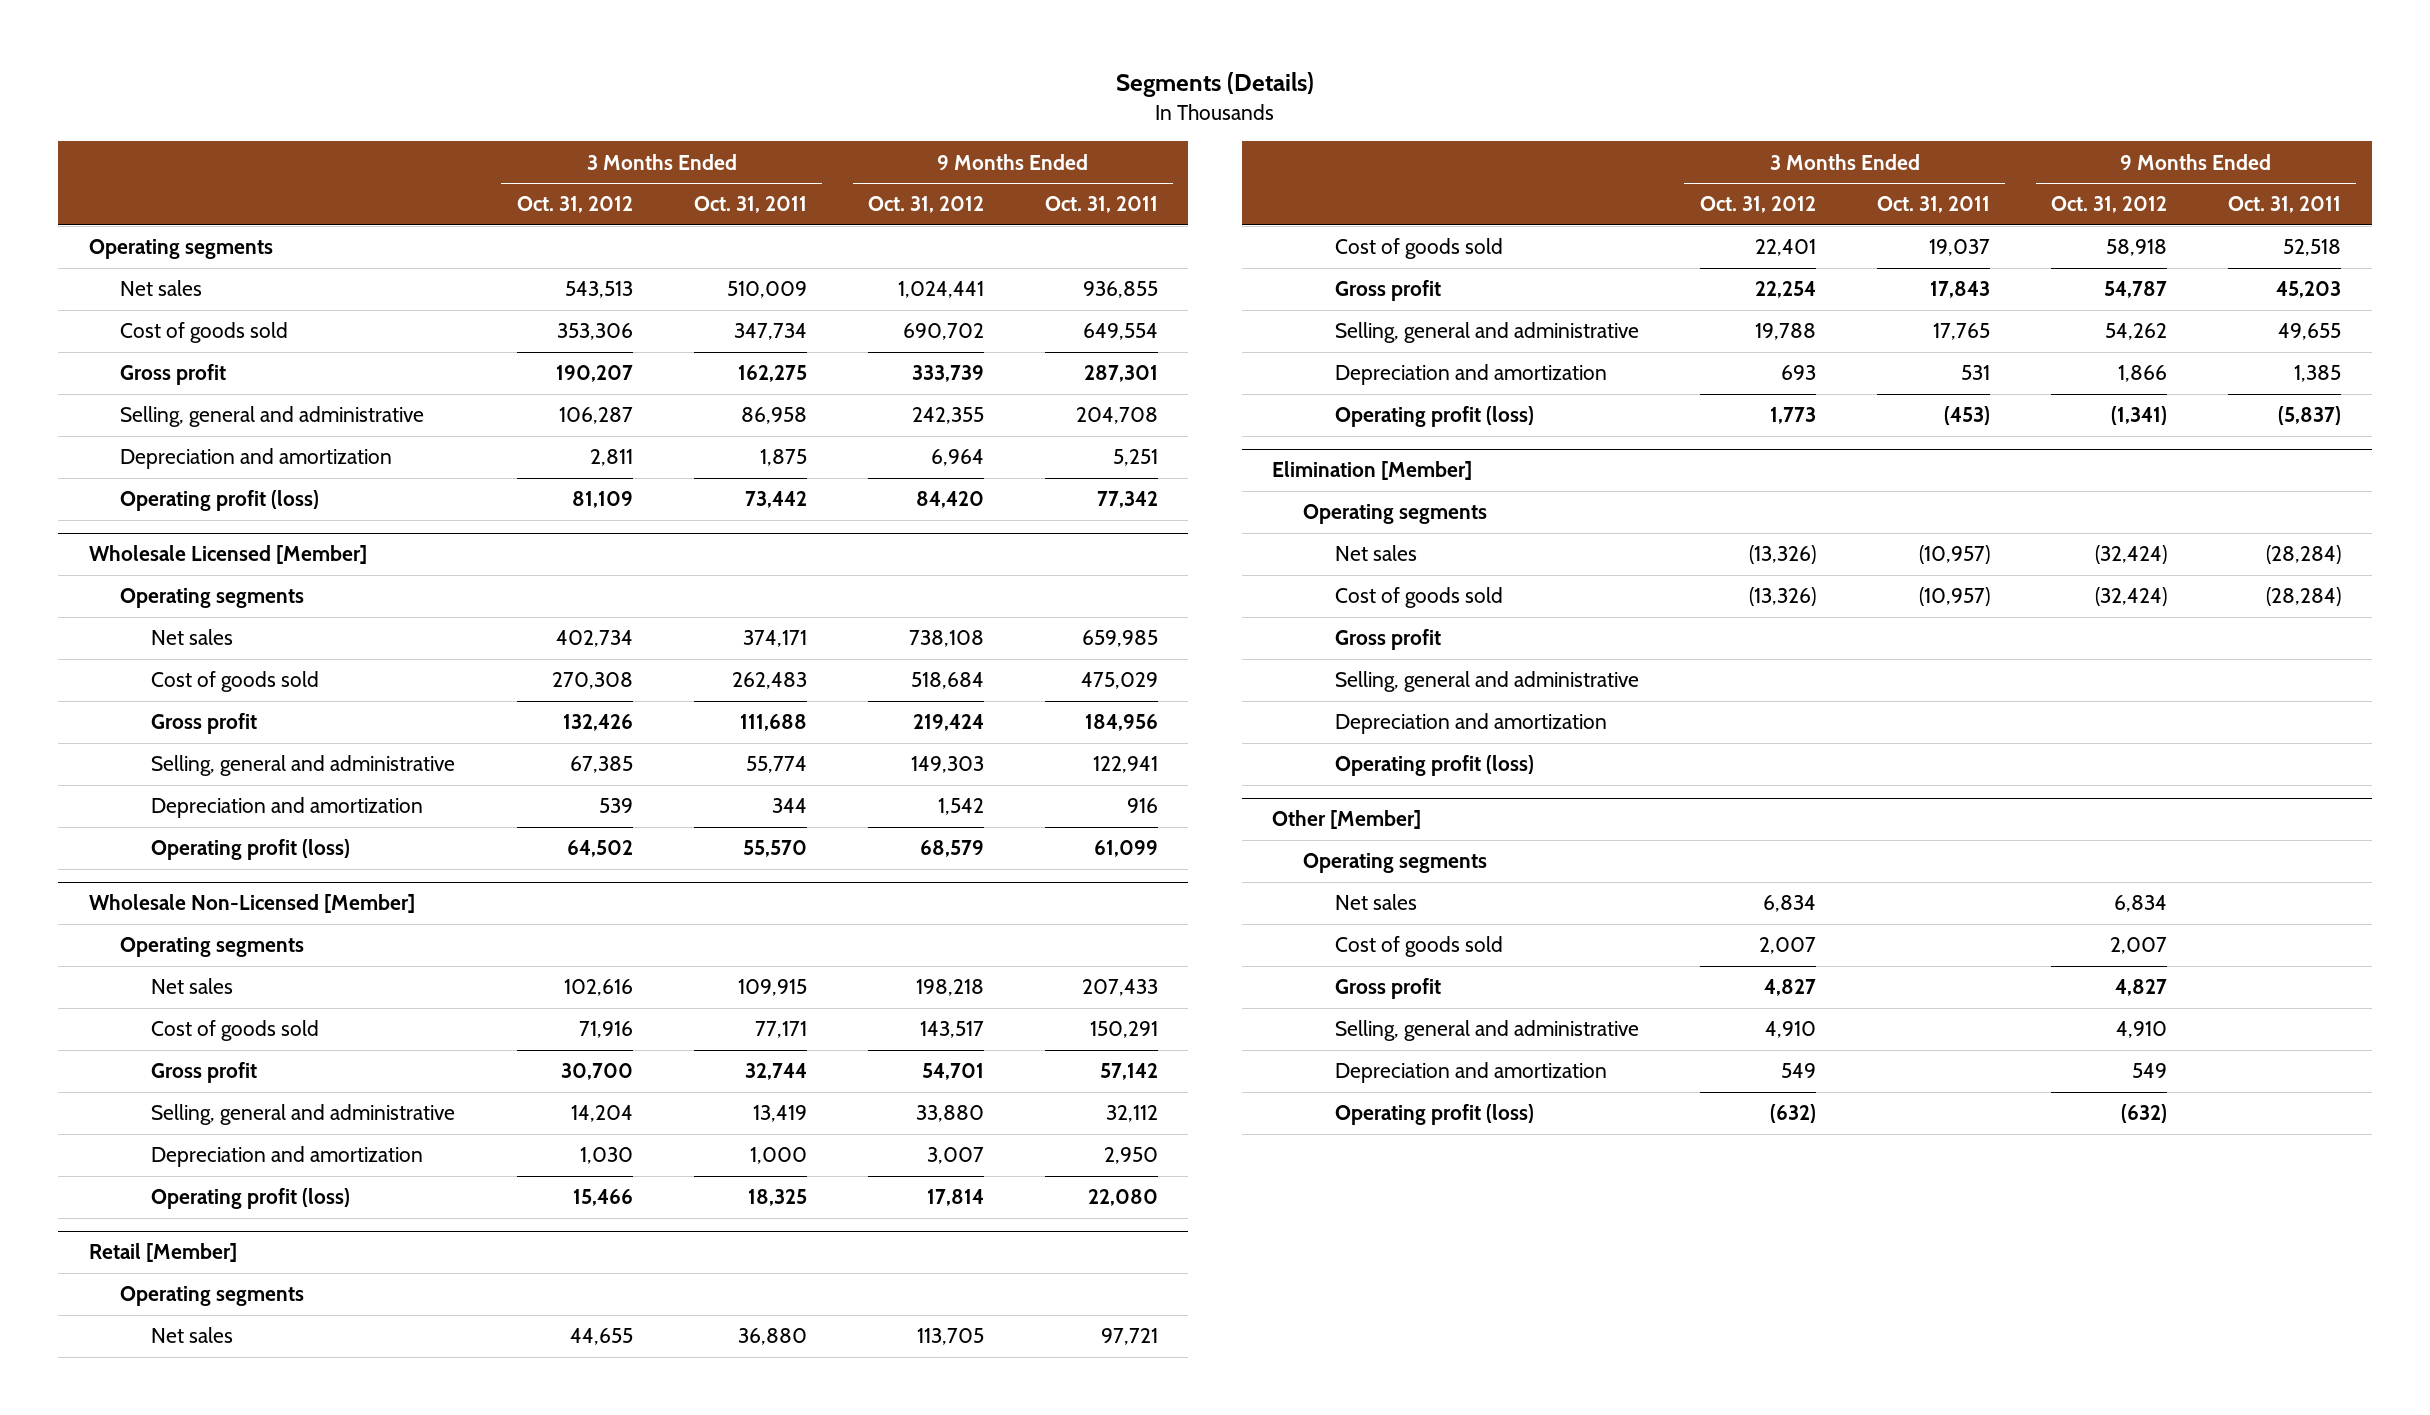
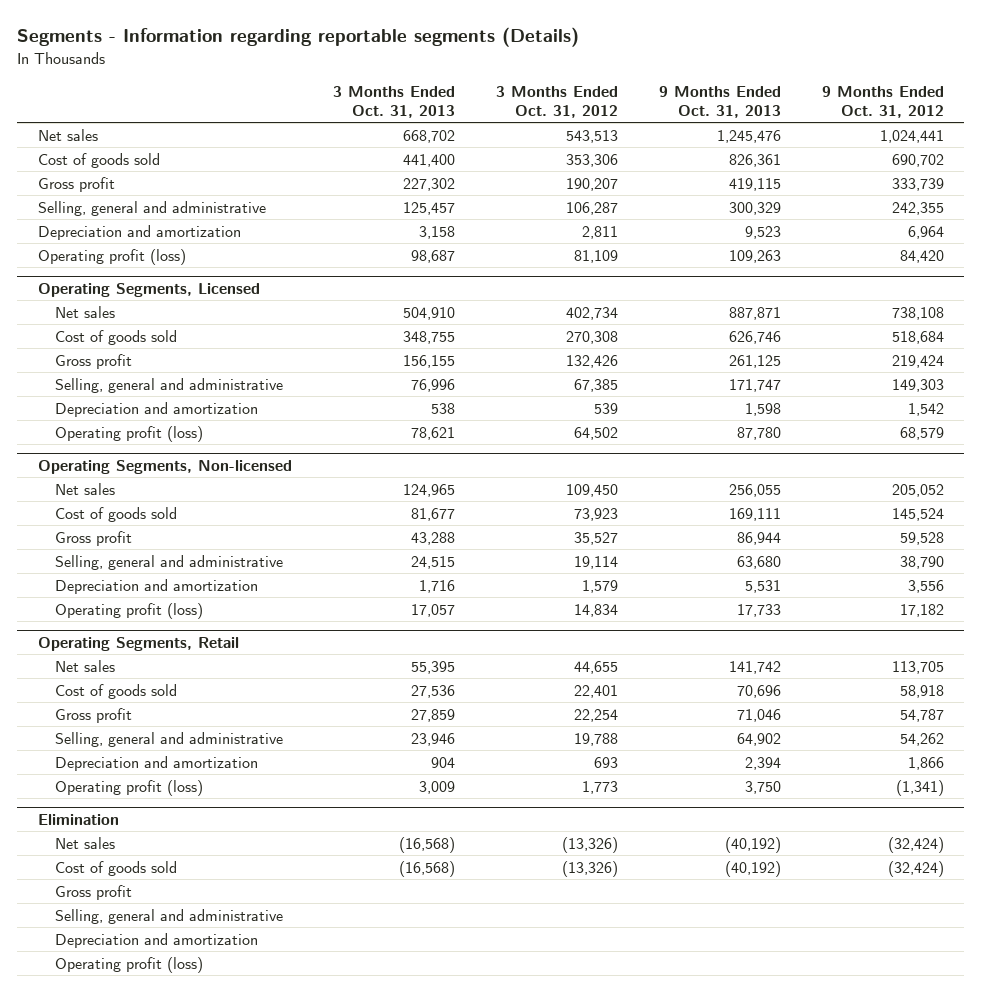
- Segments (Details)
+ Segments - Information regarding reportable segments (Details)
- | 3 Months Ended Oct. 31, 2012 | 3 Months Ended Oct. 31, 2011 | 9 Months Ended Oct. 31, 2012 | 9 Months Ended Oct. 31, 2011
+ | 3 Months Ended Oct. 31, 2013 | 3 Months Ended Oct. 31, 2012 | 9 Months Ended Oct. 31, 2013 | 9 Months Ended Oct. 31, 2012
- Operating segments
- Wholesale Licensed [Member]
- Operating segments
+ Operating Segments, Licensed
- Wholesale Non-Licensed [Member]
- Operating segments
- Net sales | 102,616 | 109,915 | 198,218 | 207,433
- Cost of goods sold | 71,916 | 77,171 | 143,517 | 150,291
- Gross profit | 30,700 | 32,744 | 54,701 | 57,142
- Selling, general and administrative | 14,204 | 13,419 | 33,880 | 32,112
- Depreciation and amortization | 1,030 | 1,000 | 3,007 | 2,950
- Operating profit (loss) | 15,466 | 18,325 | 17,814 | 22,080
- Retail [Member]
- Operating segments
+ Operating Segments, Non-licensed
+ Net sales | 124,965 | 109,450 | 256,055 | 205,052
+ Cost of goods sold | 81,677 | 73,923 | 169,111 | 145,524
+ Gross profit | 43,288 | 35,527 | 86,944 | 59,528
+ Selling, general and administrative | 24,515 | 19,114 | 63,680 | 38,790
+ Depreciation and amortization | 1,716 | 1,579 | 5,531 | 3,556
+ Operating profit (loss) | 17,057 | 14,834 | 17,733 | 17,182
+ Operating Segments, Retail
- Elimination [Member]
- Operating segments
+ Elimination
- Other [Member]
- Operating segments
- Net sales | 6,834 | | 6,834 |
- Cost of goods sold | 2,007 | | 2,007 |
- Gross profit | 4,827 | | 4,827 |
- Selling, general and administrative | 4,910 | | 4,910 |
- Depreciation and amortization | 549 | | 549 |
- Operating profit (loss) | (632) | | (632) |

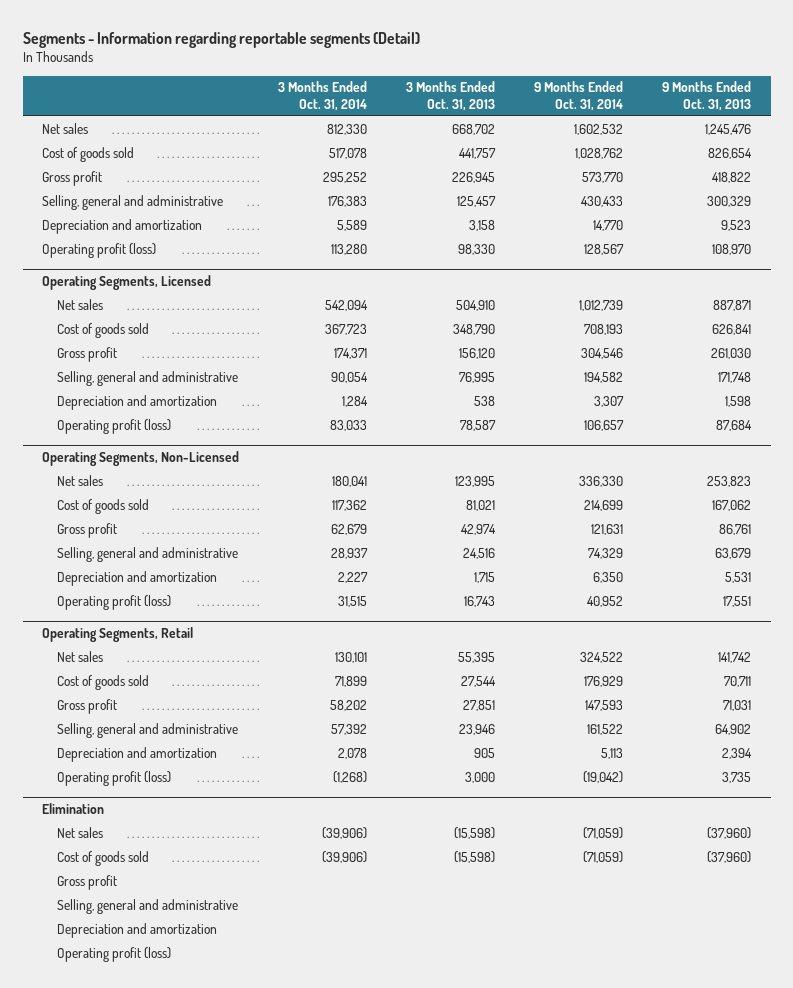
- Segments - Information regarding reportable segments (Details)
+ Segments - Information regarding reportable segments (Detail)
- | 3 Months Ended Oct. 31, 2013 | 3 Months Ended Oct. 31, 2012 | 9 Months Ended Oct. 31, 2013 | 9 Months Ended Oct. 31, 2012
+ | 3 Months Ended Oct. 31, 2014 | 3 Months Ended Oct. 31, 2013 | 9 Months Ended Oct. 31, 2014 | 9 Months Ended Oct. 31, 2013
- Cost of goods sold | 441,400 | 353,306 | 826,361 | 690,702
- Gross profit | 227,302 | 190,207 | 419,115 | 333,739
+ Cost of goods sold | 517,078 | 441,757 | 1,028,762 | 826,654
+ Gross profit | 295,252 | 226,945 | 573,770 | 418,822
- Operating profit (loss) | 98,687 | 81,109 | 109,263 | 84,420
+ Operating profit (loss) | 113,280 | 98,330 | 128,567 | 108,970
@ Operating Segments, Licensed
- Cost of goods sold | 348,755 | 270,308 | 626,746 | 518,684
- Gross profit | 156,155 | 132,426 | 261,125 | 219,424
- Selling, general and administrative | 76,996 | 67,385 | 171,747 | 149,303
+ Cost of goods sold | 367,723 | 348,790 | 708,193 | 626,841
+ Gross profit | 174,371 | 156,120 | 304,546 | 261,030
+ Selling, general and administrative | 90,054 | 76,995 | 194,582 | 171,748
- Operating profit (loss) | 78,621 | 64,502 | 87,780 | 68,579
- Operating Segments, Non-licensed
- Net sales | 124,965 | 109,450 | 256,055 | 205,052
- Cost of goods sold | 81,677 | 73,923 | 169,111 | 145,524
- Gross profit | 43,288 | 35,527 | 86,944 | 59,528
- Selling, general and administrative | 24,515 | 19,114 | 63,680 | 38,790
- Depreciation and amortization | 1,716 | 1,579 | 5,531 | 3,556
- Operating profit (loss) | 17,057 | 14,834 | 17,733 | 17,182
@ Operating Segments, Licensed
+ Operating profit (loss) | 83,033 | 78,587 | 106,657 | 87,684
+ Operating Segments, Non-Licensed
+ Net sales | 180,041 | 123,995 | 336,330 | 253,823
+ Cost of goods sold | 117,362 | 81,021 | 214,699 | 167,062
+ Gross profit | 62,679 | 42,974 | 121,631 | 86,761
+ Selling, general and administrative | 28,937 | 24,516 | 74,329 | 63,679
+ Depreciation and amortization | 2,227 | 1,715 | 6,350 | 5,531
+ Operating profit (loss) | 31,515 | 16,743 | 40,952 | 17,551
@ Operating Segments, Retail
- Cost of goods sold | 27,536 | 22,401 | 70,696 | 58,918
- Gross profit | 27,859 | 22,254 | 71,046 | 54,787
+ Cost of goods sold | 71,899 | 27,544 | 176,929 | 70,711
+ Gross profit | 58,202 | 27,851 | 147,593 | 71,031
- Depreciation and amortization | 904 | 693 | 2,394 | 1,866
- Operating profit (loss) | 3,009 | 1,773 | 3,750 | (1,341)
+ Depreciation and amortization | 2,078 | 905 | 5,113 | 2,394
+ Operating profit (loss) | (1,268) | 3,000 | (19,042) | 3,735
@ Elimination
- Net sales | (16,568) | (13,326) | (40,192) | (32,424)
- Cost of goods sold | (16,568) | (13,326) | (40,192) | (32,424)
+ Net sales | (39,906) | (15,598) | (71,059) | (37,960)
+ Cost of goods sold | (39,906) | (15,598) | (71,059) | (37,960)

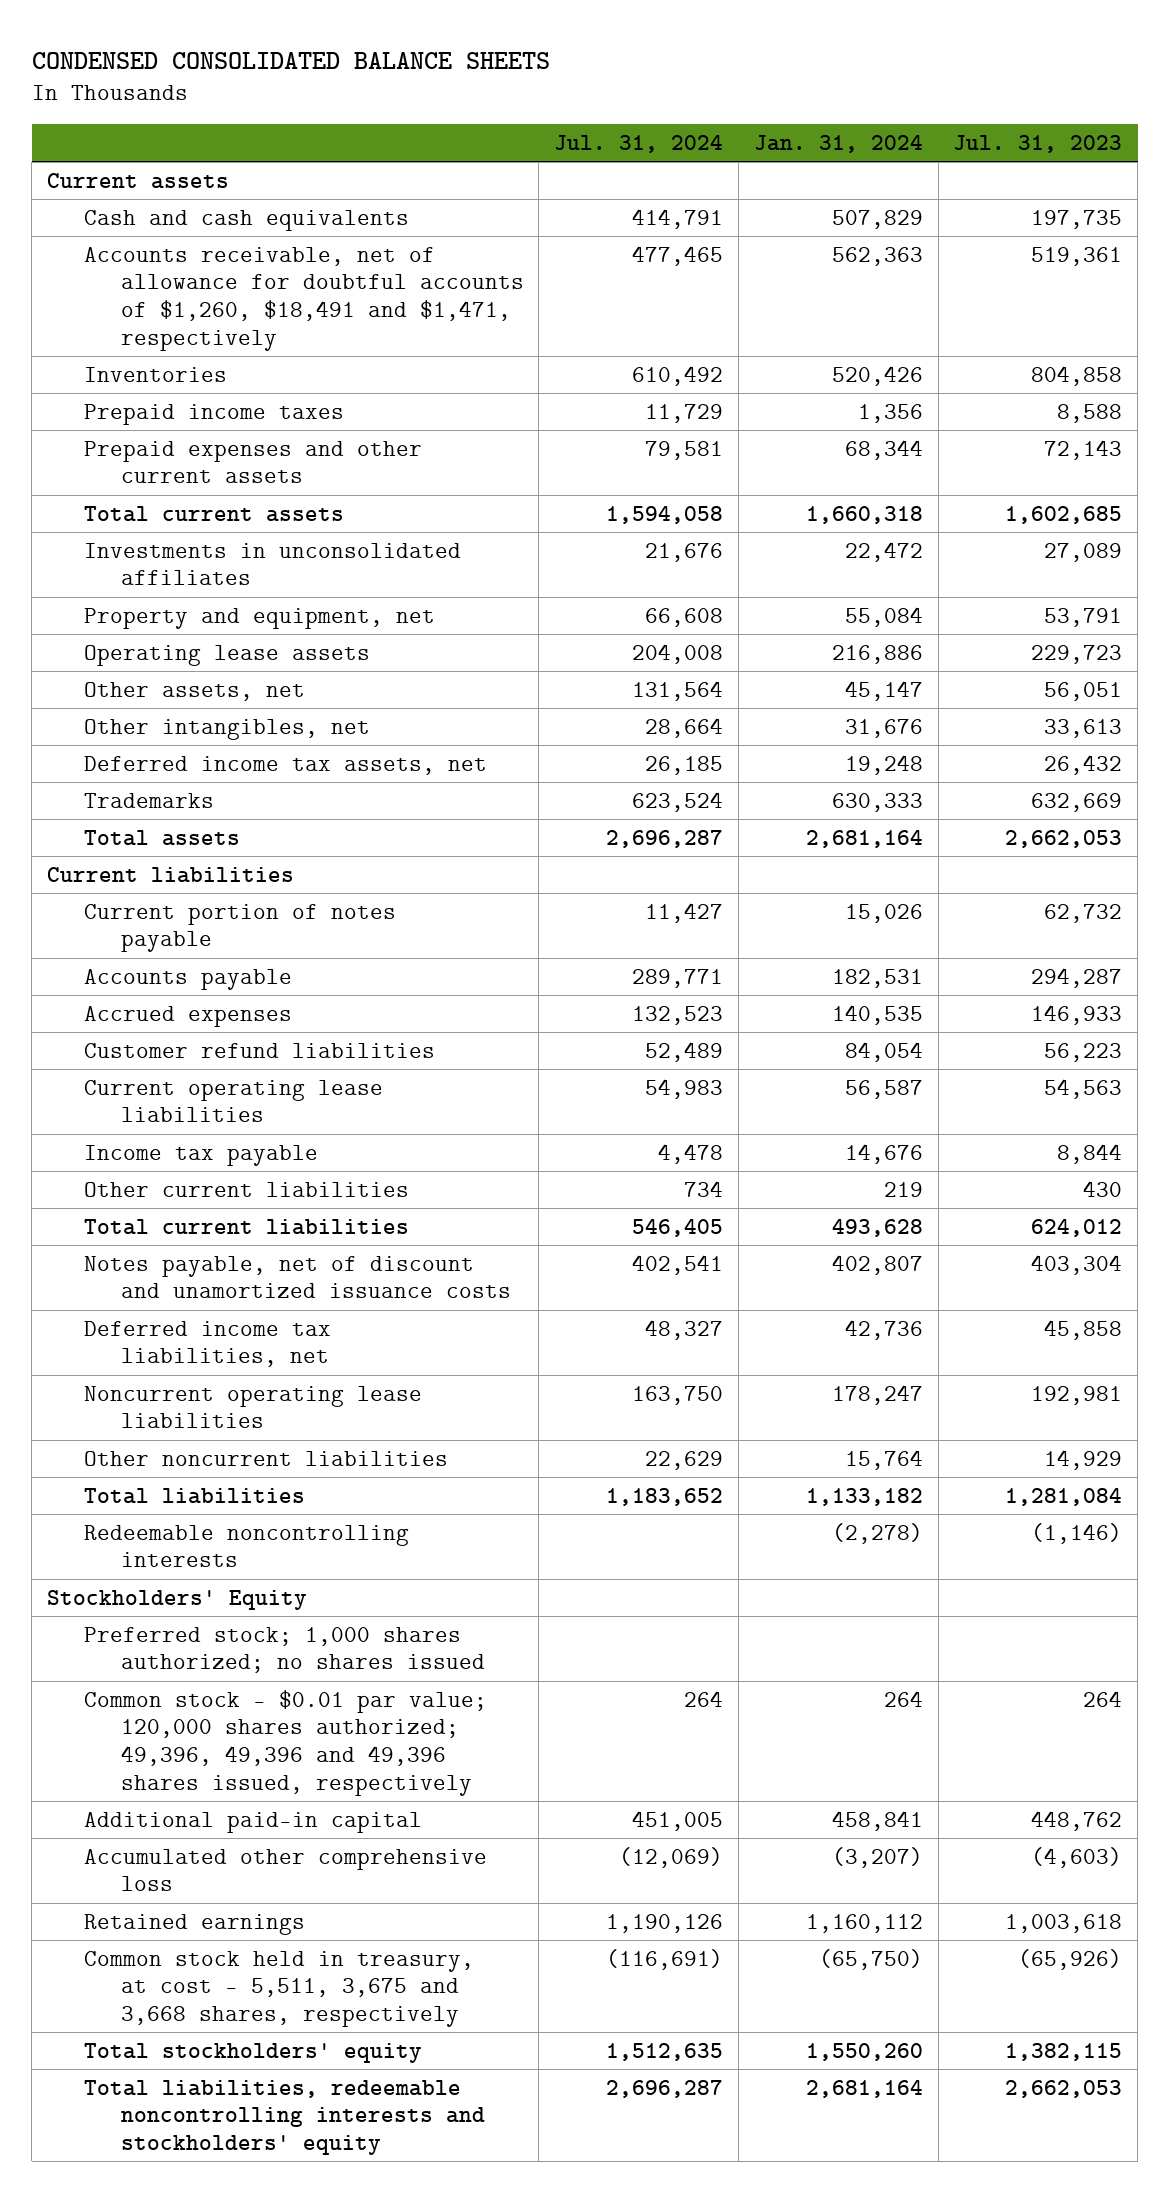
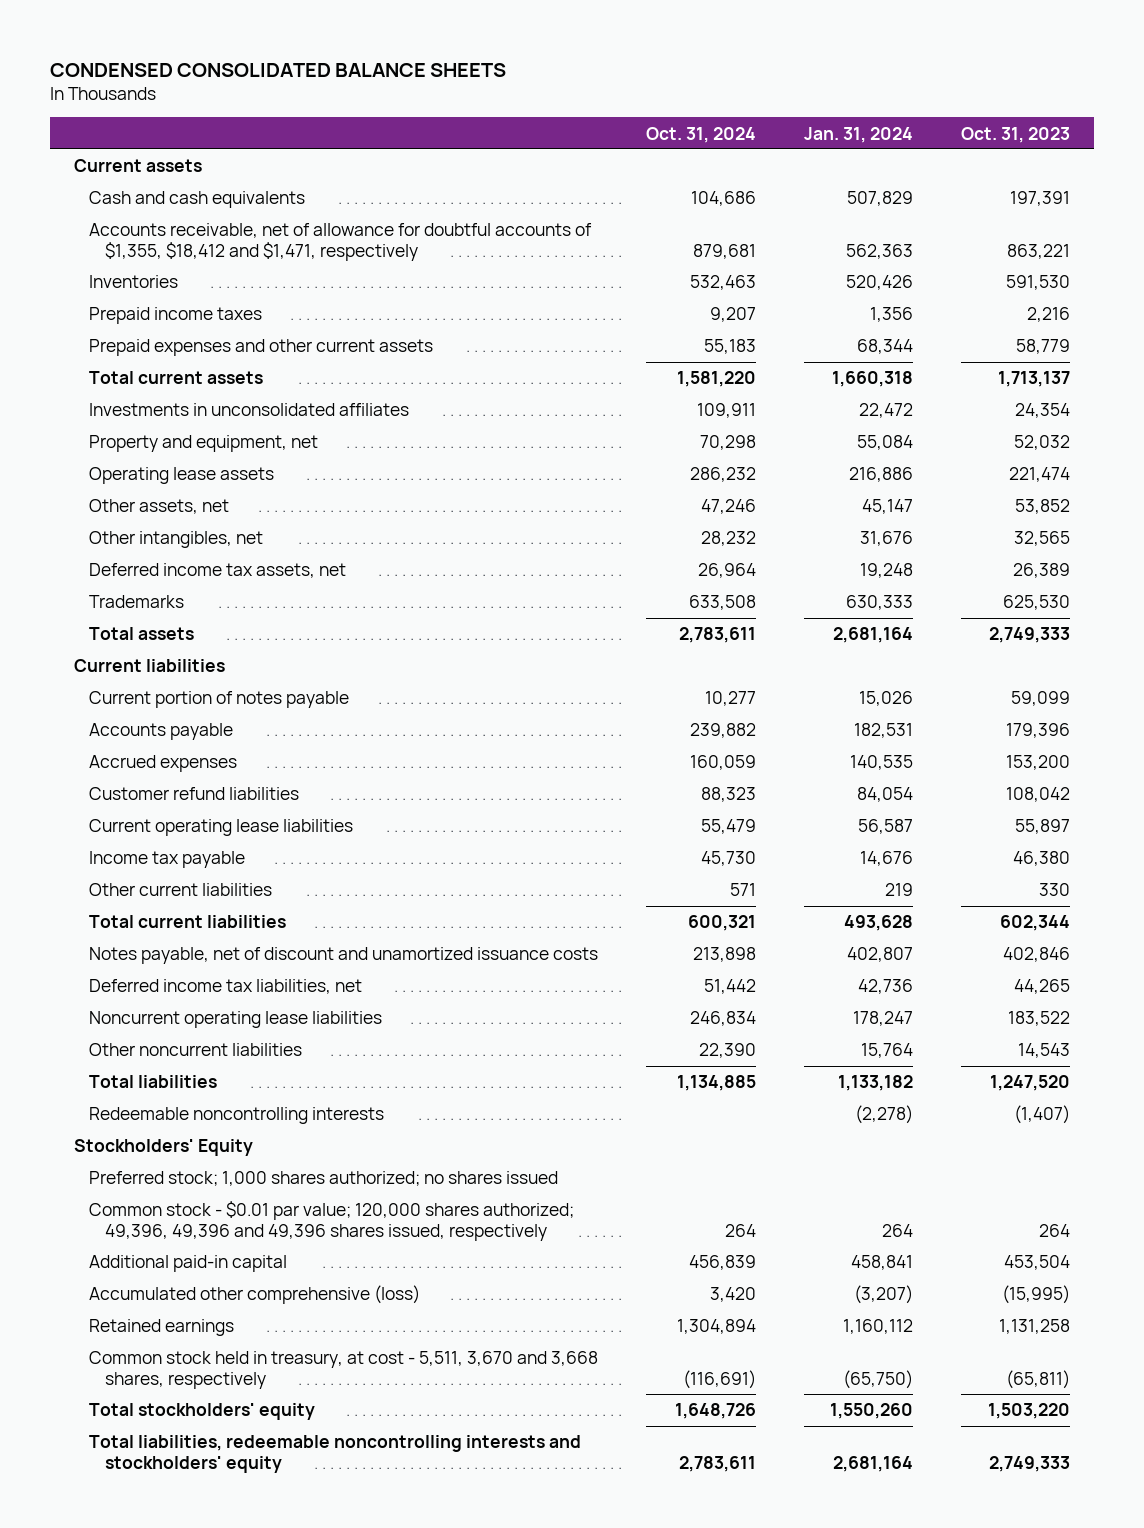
- | Jul. 31, 2024 | Jan. 31, 2024 | Jul. 31, 2023
+ | Oct. 31, 2024 | Jan. 31, 2024 | Oct. 31, 2023
- Accounts receivable, net of allowance for doubtful accounts of $1,260, $18,491 and $1,471, respectively | 477,465 | 562,363 | 519,361
+ Accounts receivable, net of allowance for doubtful accounts of $1,355, $18,412 and $1,471, respectively | 879,681 | 562,363 | 863,221
- Accumulated other comprehensive loss | (12,069) | (3,207) | (4,603)
+ Accumulated other comprehensive (loss) | 3,420 | (3,207) | (15,995)
- Common stock held in treasury, at cost - 5,511, 3,675 and 3,668 shares, respectively | (116,691) | (65,750) | (65,926)
+ Common stock held in treasury, at cost - 5,511, 3,670 and 3,668 shares, respectively | (116,691) | (65,750) | (65,811)

